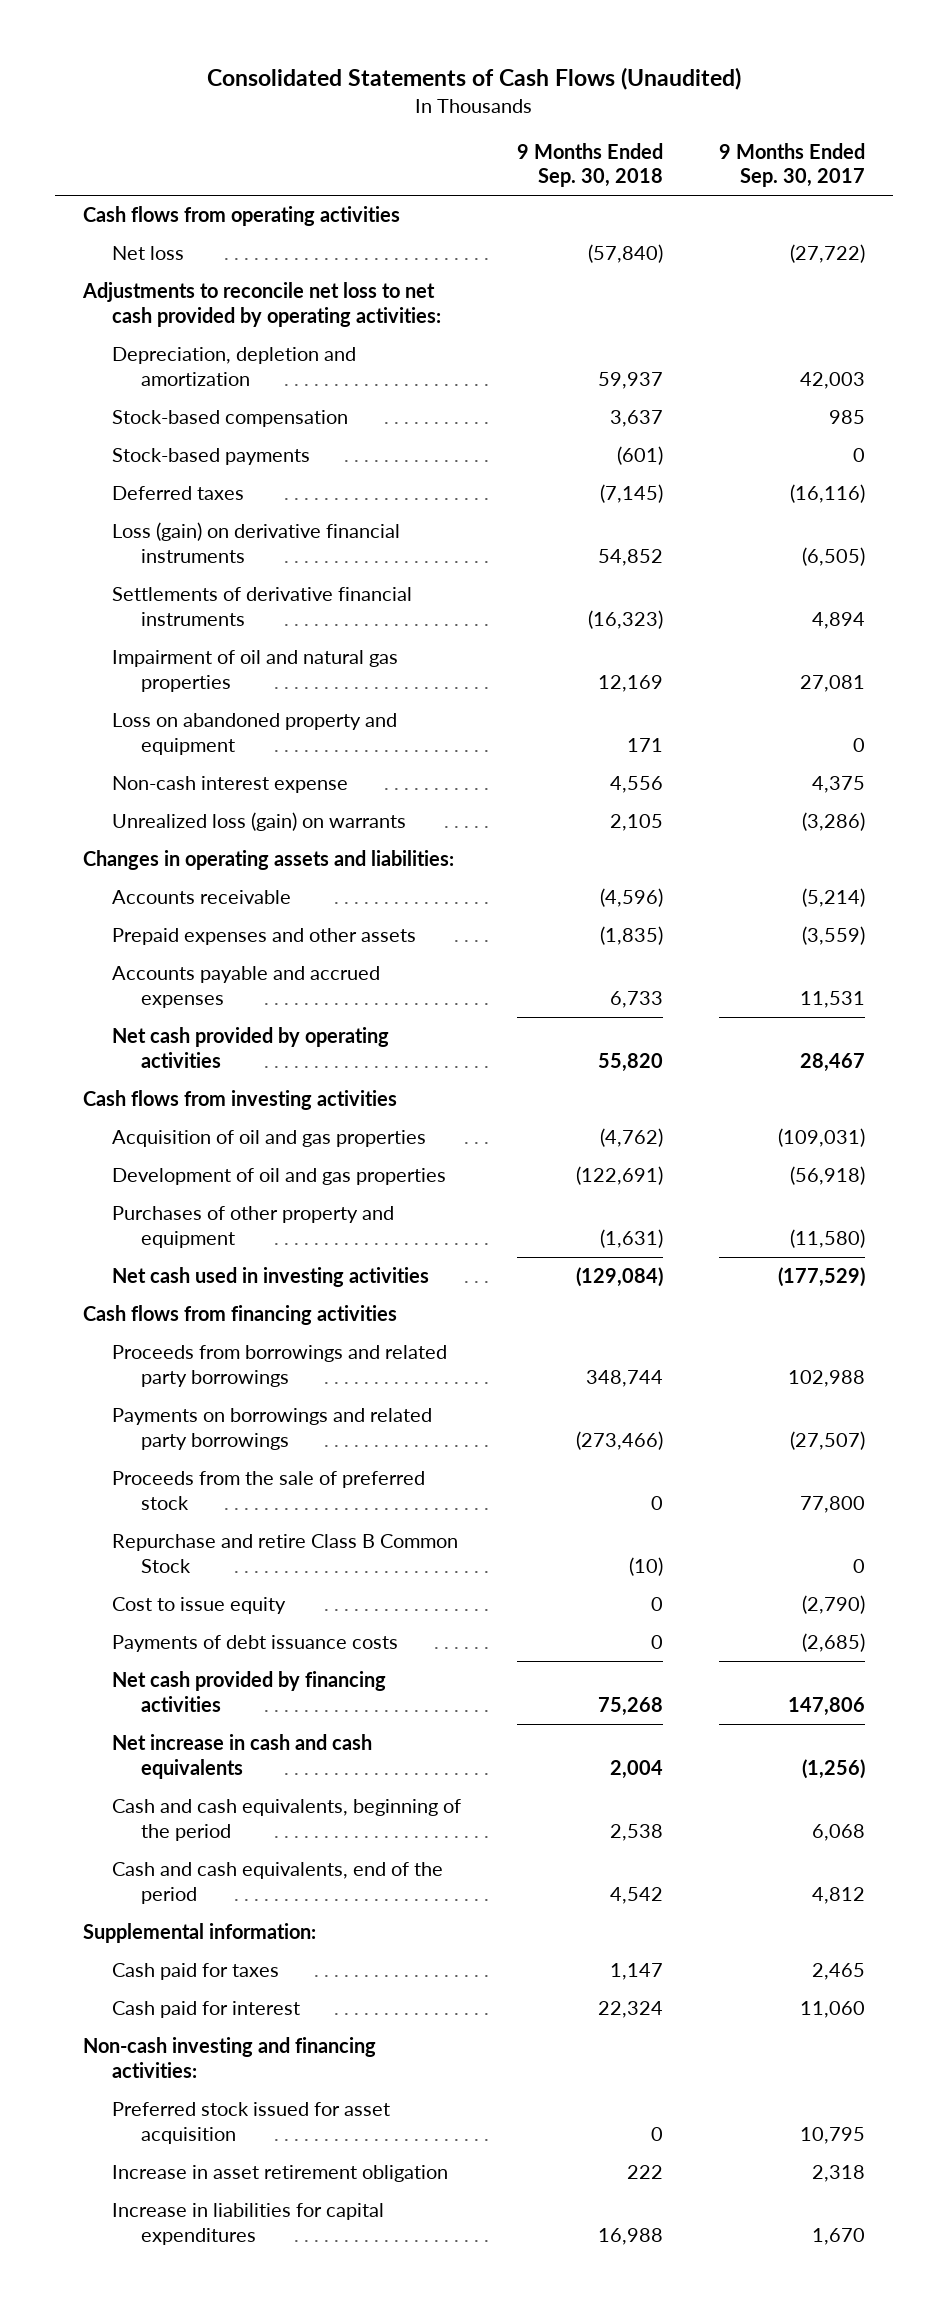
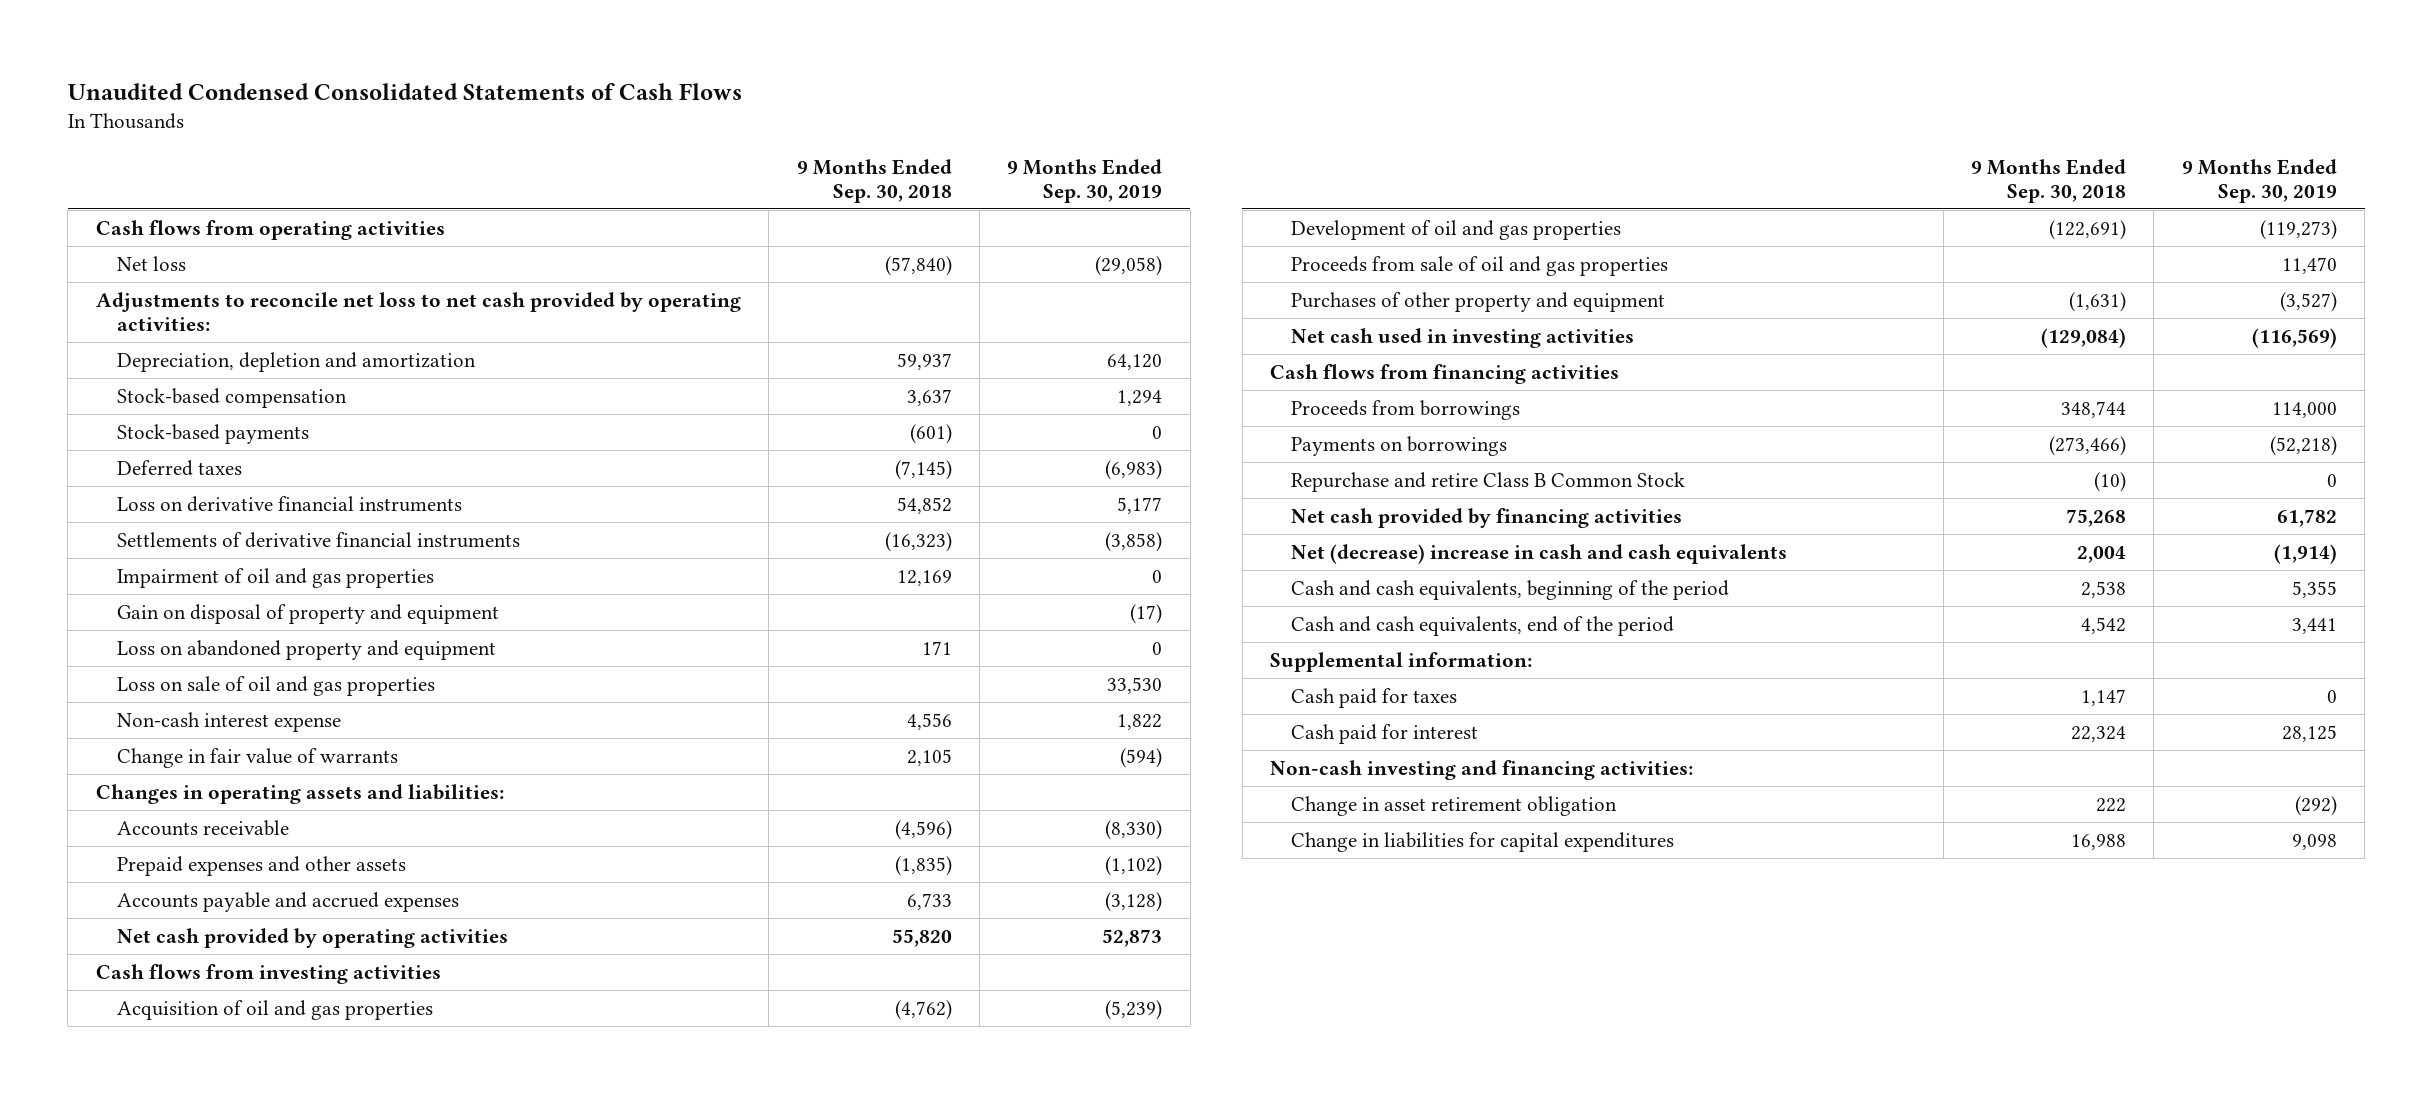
- Consolidated Statements of Cash Flows (Unaudited)
+ Unaudited Condensed Consolidated Statements of Cash Flows
- | 9 Months Ended Sep. 30, 2018 | 9 Months Ended Sep. 30, 2017
+ | 9 Months Ended Sep. 30, 2018 | 9 Months Ended Sep. 30, 2019
- Loss (gain) on derivative financial instruments | 54,852 | (6,505)
+ Loss on derivative financial instruments | 54,852 | 5,177
- Impairment of oil and natural gas properties | 12,169 | 27,081
+ Impairment of oil and gas properties | 12,169 | 0
+ Gain on disposal of property and equipment | | (17)
+ Loss on sale of oil and gas properties | | 33,530
- Unrealized loss (gain) on warrants | 2,105 | (3,286)
+ Change in fair value of warrants | 2,105 | (594)
+ Proceeds from sale of oil and gas properties | | 11,470
- Proceeds from borrowings and related party borrowings | 348,744 | 102,988
- Payments on borrowings and related party borrowings | (273,466) | (27,507)
- Proceeds from the sale of preferred stock | 0 | 77,800
+ Proceeds from borrowings | 348,744 | 114,000
+ Payments on borrowings | (273,466) | (52,218)
- Cost to issue equity | 0 | (2,790)
- Payments of debt issuance costs | 0 | (2,685)
- Net increase in cash and cash equivalents | 2,004 | (1,256)
+ Net (decrease) increase in cash and cash equivalents | 2,004 | (1,914)
- Preferred stock issued for asset acquisition | 0 | 10,795
- Increase in asset retirement obligation | 222 | 2,318
- Increase in liabilities for capital expenditures | 16,988 | 1,670
+ Change in asset retirement obligation | 222 | (292)
+ Change in liabilities for capital expenditures | 16,988 | 9,098

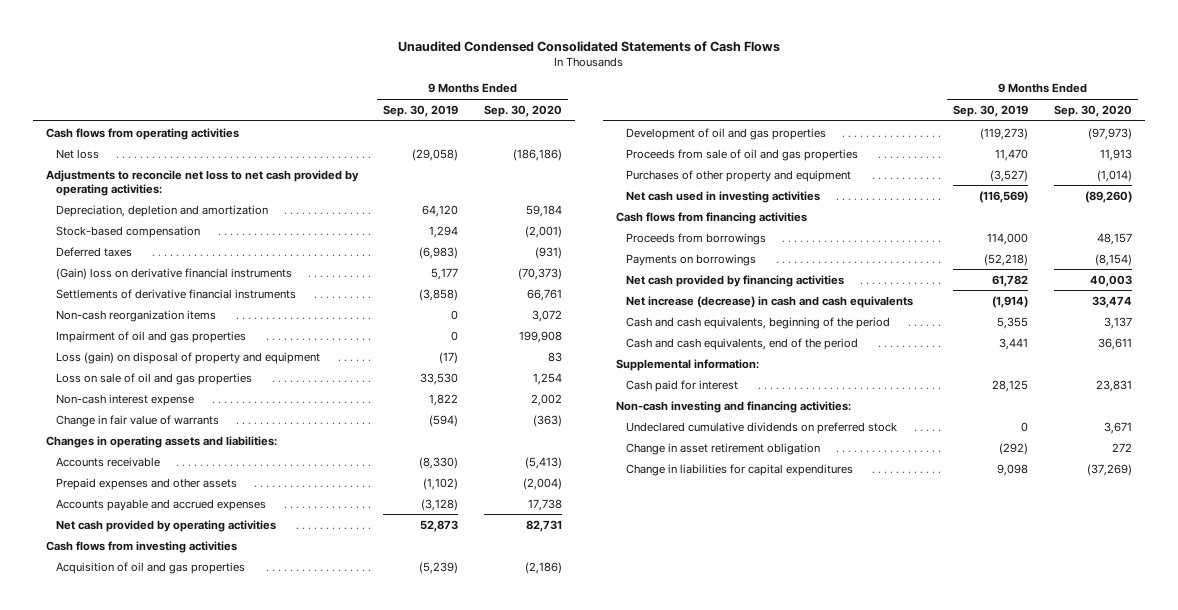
- | 9 Months Ended Sep. 30, 2018 | 9 Months Ended Sep. 30, 2019
+ | 9 Months Ended Sep. 30, 2019 | 9 Months Ended Sep. 30, 2020
- Stock-based payments | (601) | 0
- Loss on derivative financial instruments | 54,852 | 5,177
+ (Gain) loss on derivative financial instruments | 5,177 | (70,373)
+ Non-cash reorganization items | 0 | 3,072
- Gain on disposal of property and equipment | | (17)
- Loss on abandoned property and equipment | 171 | 0
+ Loss (gain) on disposal of property and equipment | (17) | 83
- Repurchase and retire Class B Common Stock | (10) | 0
- Net (decrease) increase in cash and cash equivalents | 2,004 | (1,914)
+ Net increase (decrease) in cash and cash equivalents | (1,914) | 33,474
- Cash paid for taxes | 1,147 | 0
+ Undeclared cumulative dividends on preferred stock | 0 | 3,671

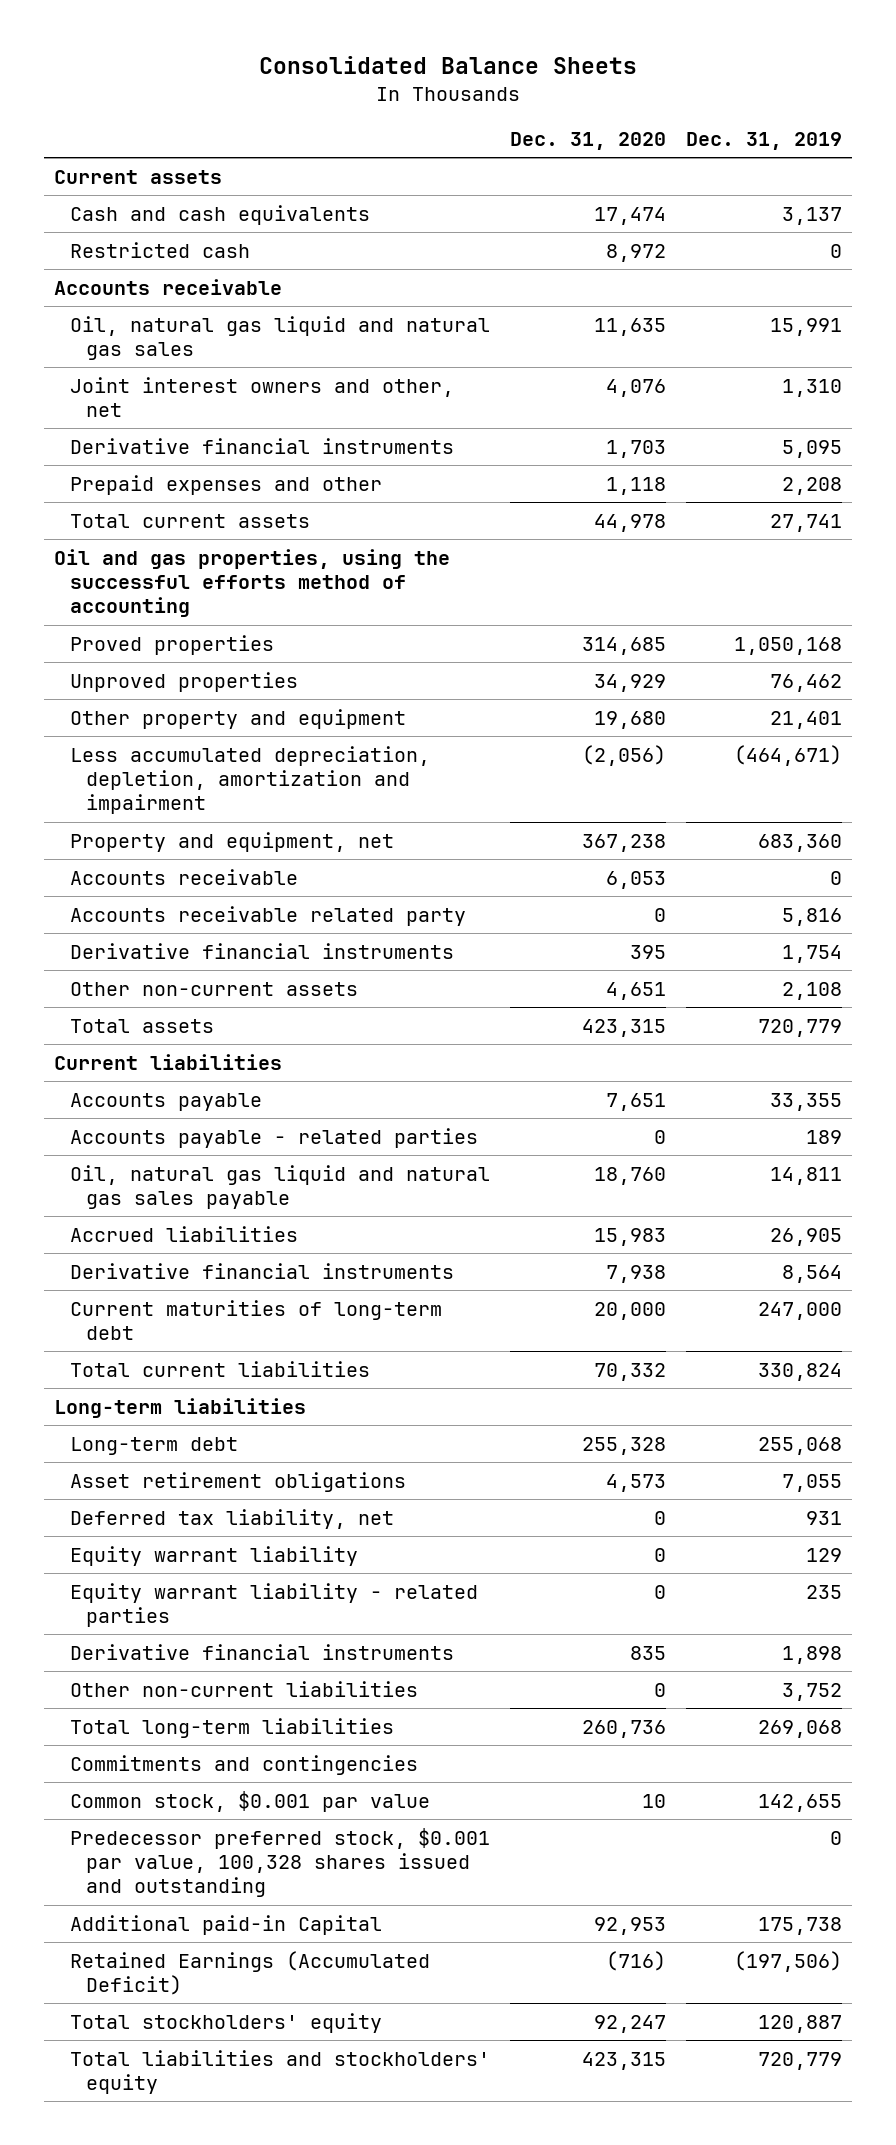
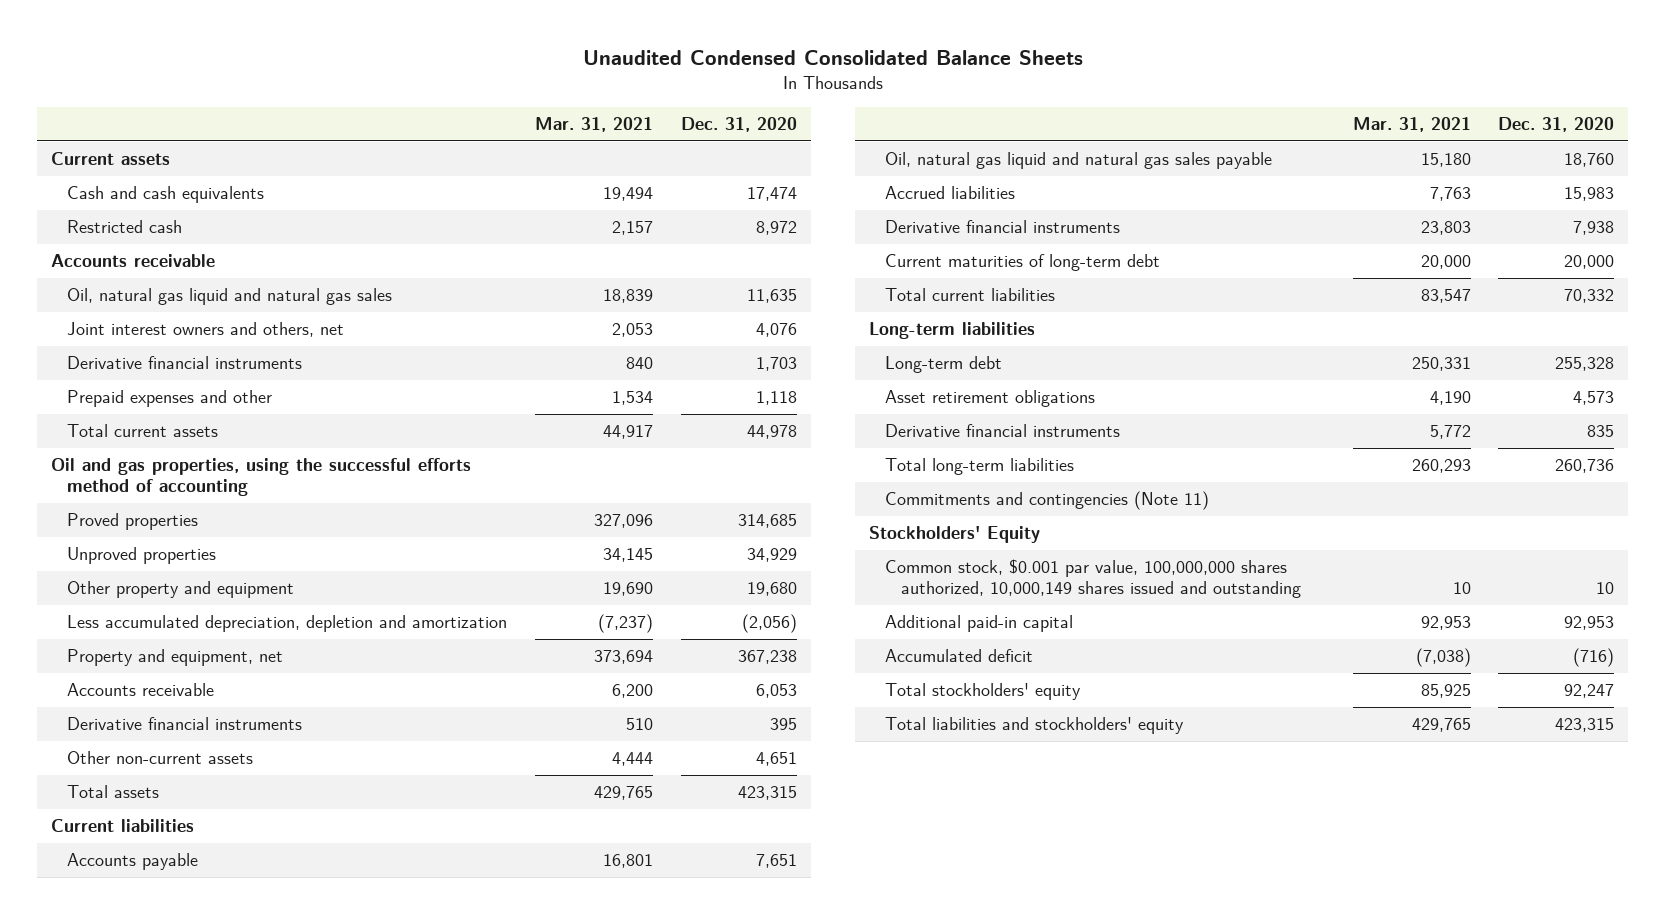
- Consolidated Balance Sheets
+ Unaudited Condensed Consolidated Balance Sheets
- | Dec. 31, 2020 | Dec. 31, 2019
+ | Mar. 31, 2021 | Dec. 31, 2020
- Joint interest owners and other, net | 4,076 | 1,310
+ Joint interest owners and others, net | 2,053 | 4,076
- Less accumulated depreciation, depletion, amortization and impairment | (2,056) | (464,671)
+ Less accumulated depreciation, depletion and amortization | (7,237) | (2,056)
- Accounts receivable related party | 0 | 5,816
- Accounts payable - related parties | 0 | 189
- Deferred tax liability, net | 0 | 931
- Equity warrant liability | 0 | 129
- Equity warrant liability - related parties | 0 | 235
- Other non-current liabilities | 0 | 3,752
- Commitments and contingencies
- Common stock, $0.001 par value | 10 | 142,655
- Predecessor preferred stock, $0.001 par value, 100,328 shares issued and outstanding | | 0
- Additional paid-in Capital | 92,953 | 175,738
- Retained Earnings (Accumulated Deficit) | (716) | (197,506)
+ Commitments and contingencies (Note 11)
+ Stockholders' Equity
+ Common stock, $0.001 par value, 100,000,000 shares authorized, 10,000,149 shares issued and outstanding | 10 | 10
+ Additional paid-in capital | 92,953 | 92,953
+ Accumulated deficit | (7,038) | (716)

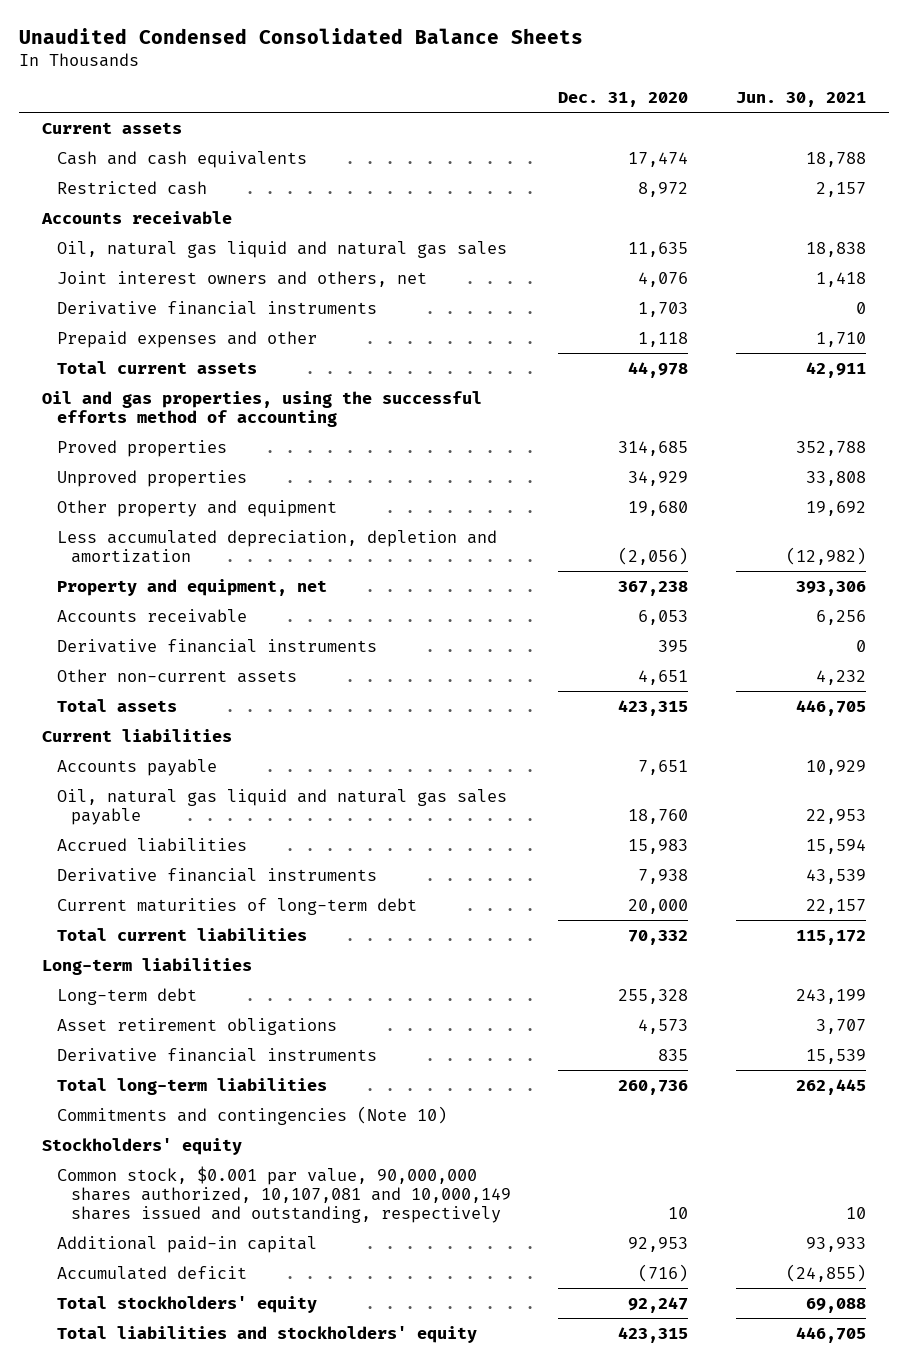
- | Mar. 31, 2021 | Dec. 31, 2020
+ | Dec. 31, 2020 | Jun. 30, 2021
- Commitments and contingencies (Note 11)
- Stockholders' Equity
- Common stock, $0.001 par value, 100,000,000 shares authorized, 10,000,149 shares issued and outstanding | 10 | 10
+ Commitments and contingencies (Note 10)
+ Stockholders' equity
+ Common stock, $0.001 par value, 90,000,000 shares authorized, 10,107,081 and 10,000,149 shares issued and outstanding, respectively | 10 | 10

